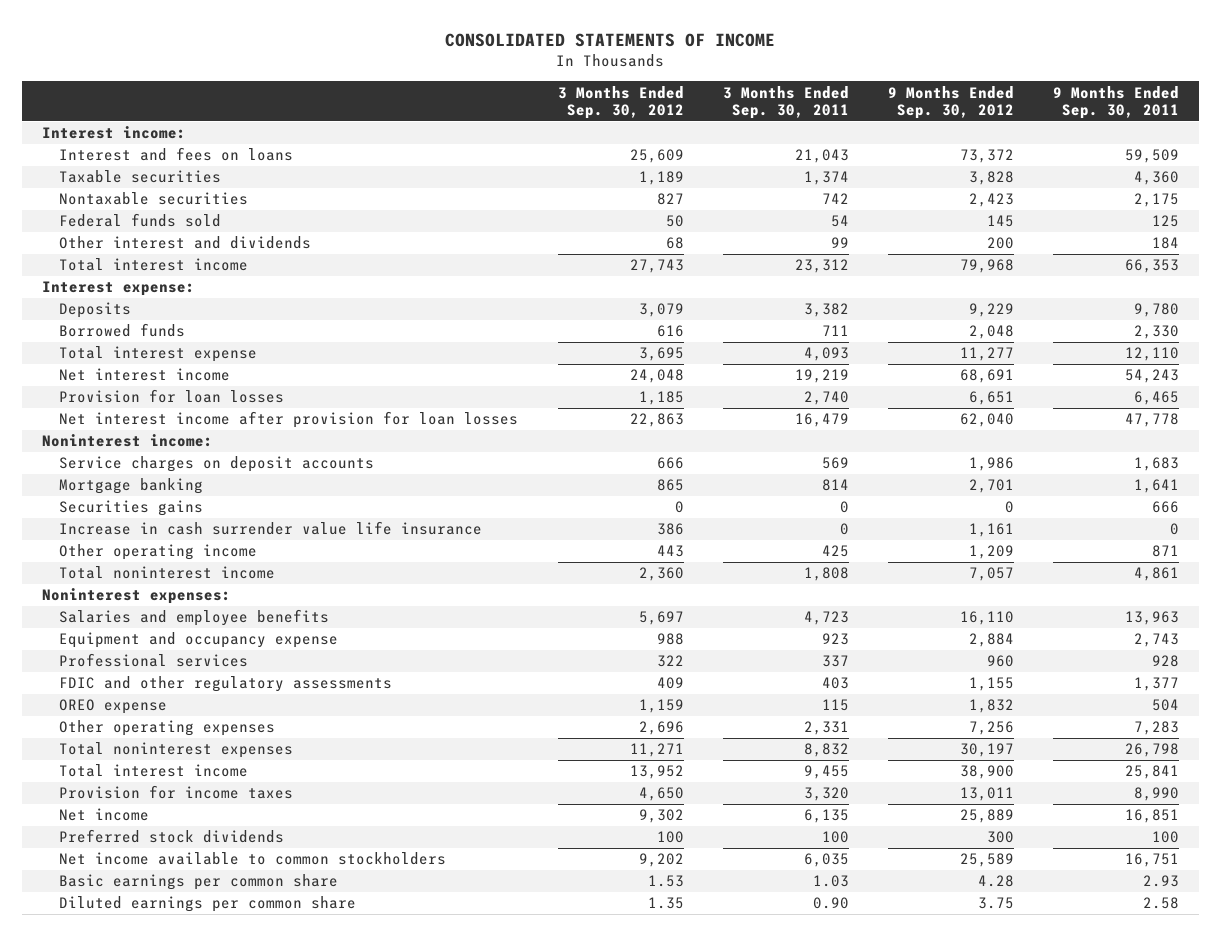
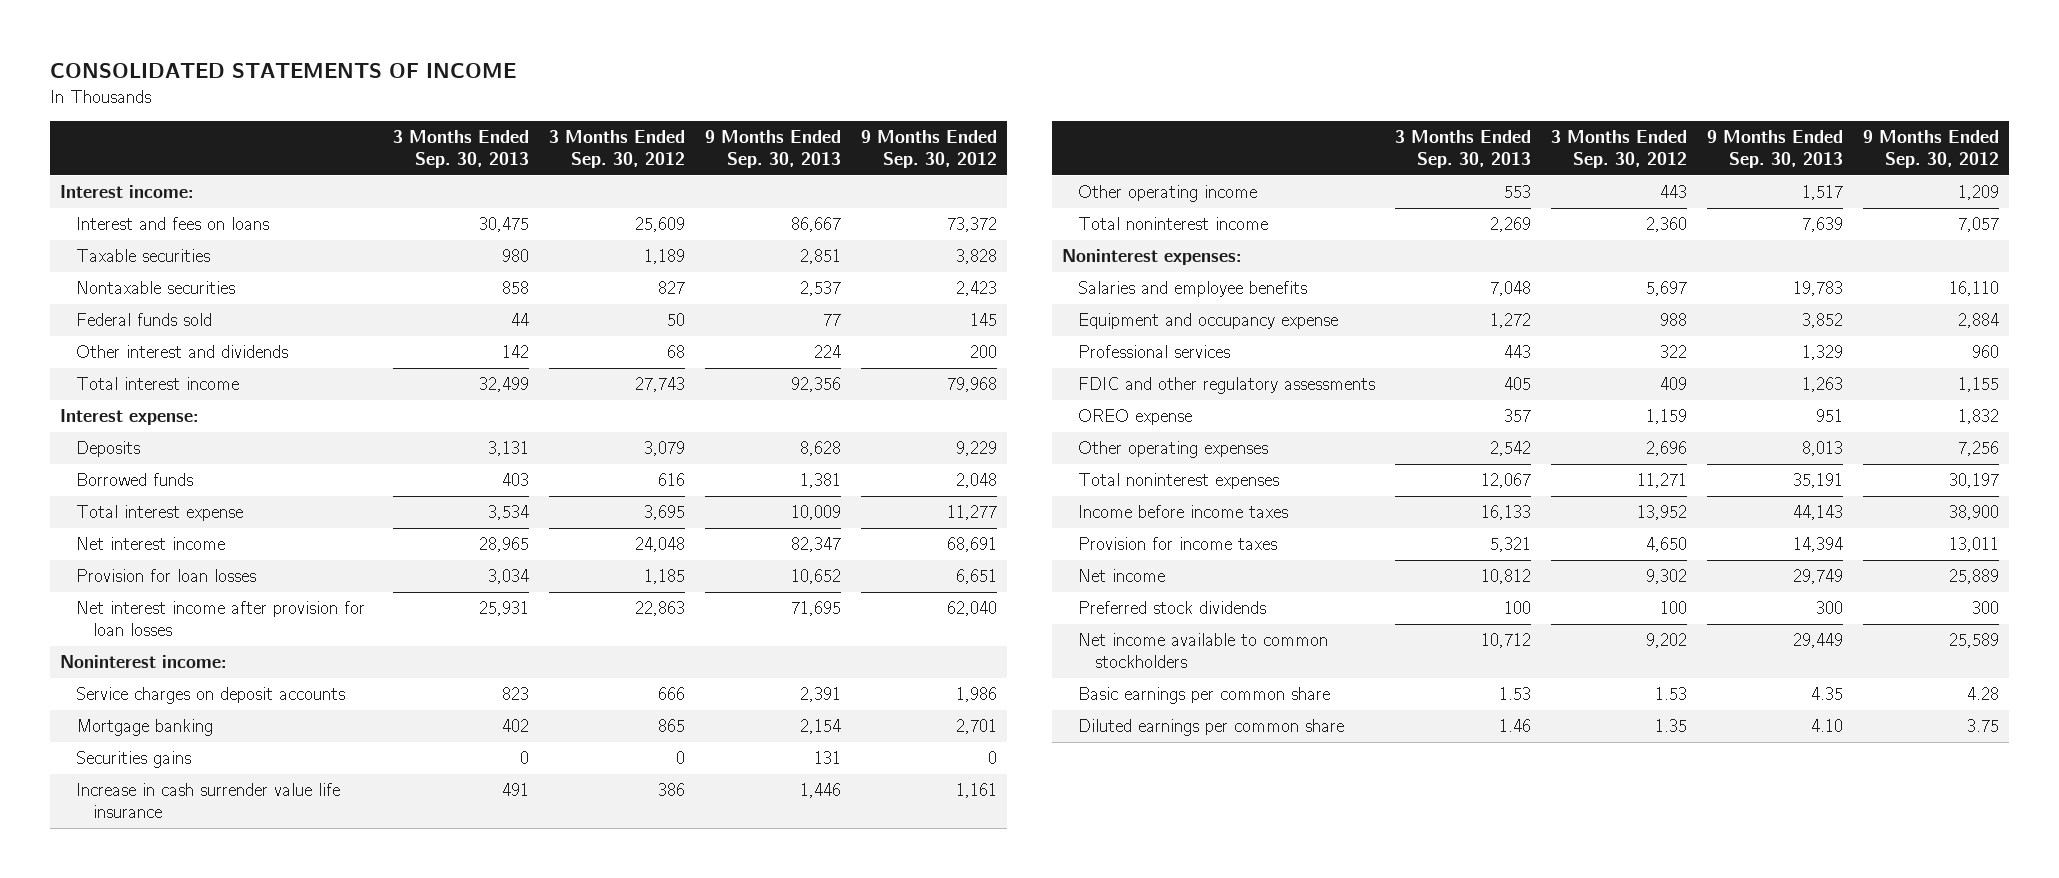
- | 3 Months Ended Sep. 30, 2012 | 3 Months Ended Sep. 30, 2011 | 9 Months Ended Sep. 30, 2012 | 9 Months Ended Sep. 30, 2011
+ | 3 Months Ended Sep. 30, 2013 | 3 Months Ended Sep. 30, 2012 | 9 Months Ended Sep. 30, 2013 | 9 Months Ended Sep. 30, 2012
- Total interest income | 13,952 | 9,455 | 38,900 | 25,841
+ Income before income taxes | 16,133 | 13,952 | 44,143 | 38,900

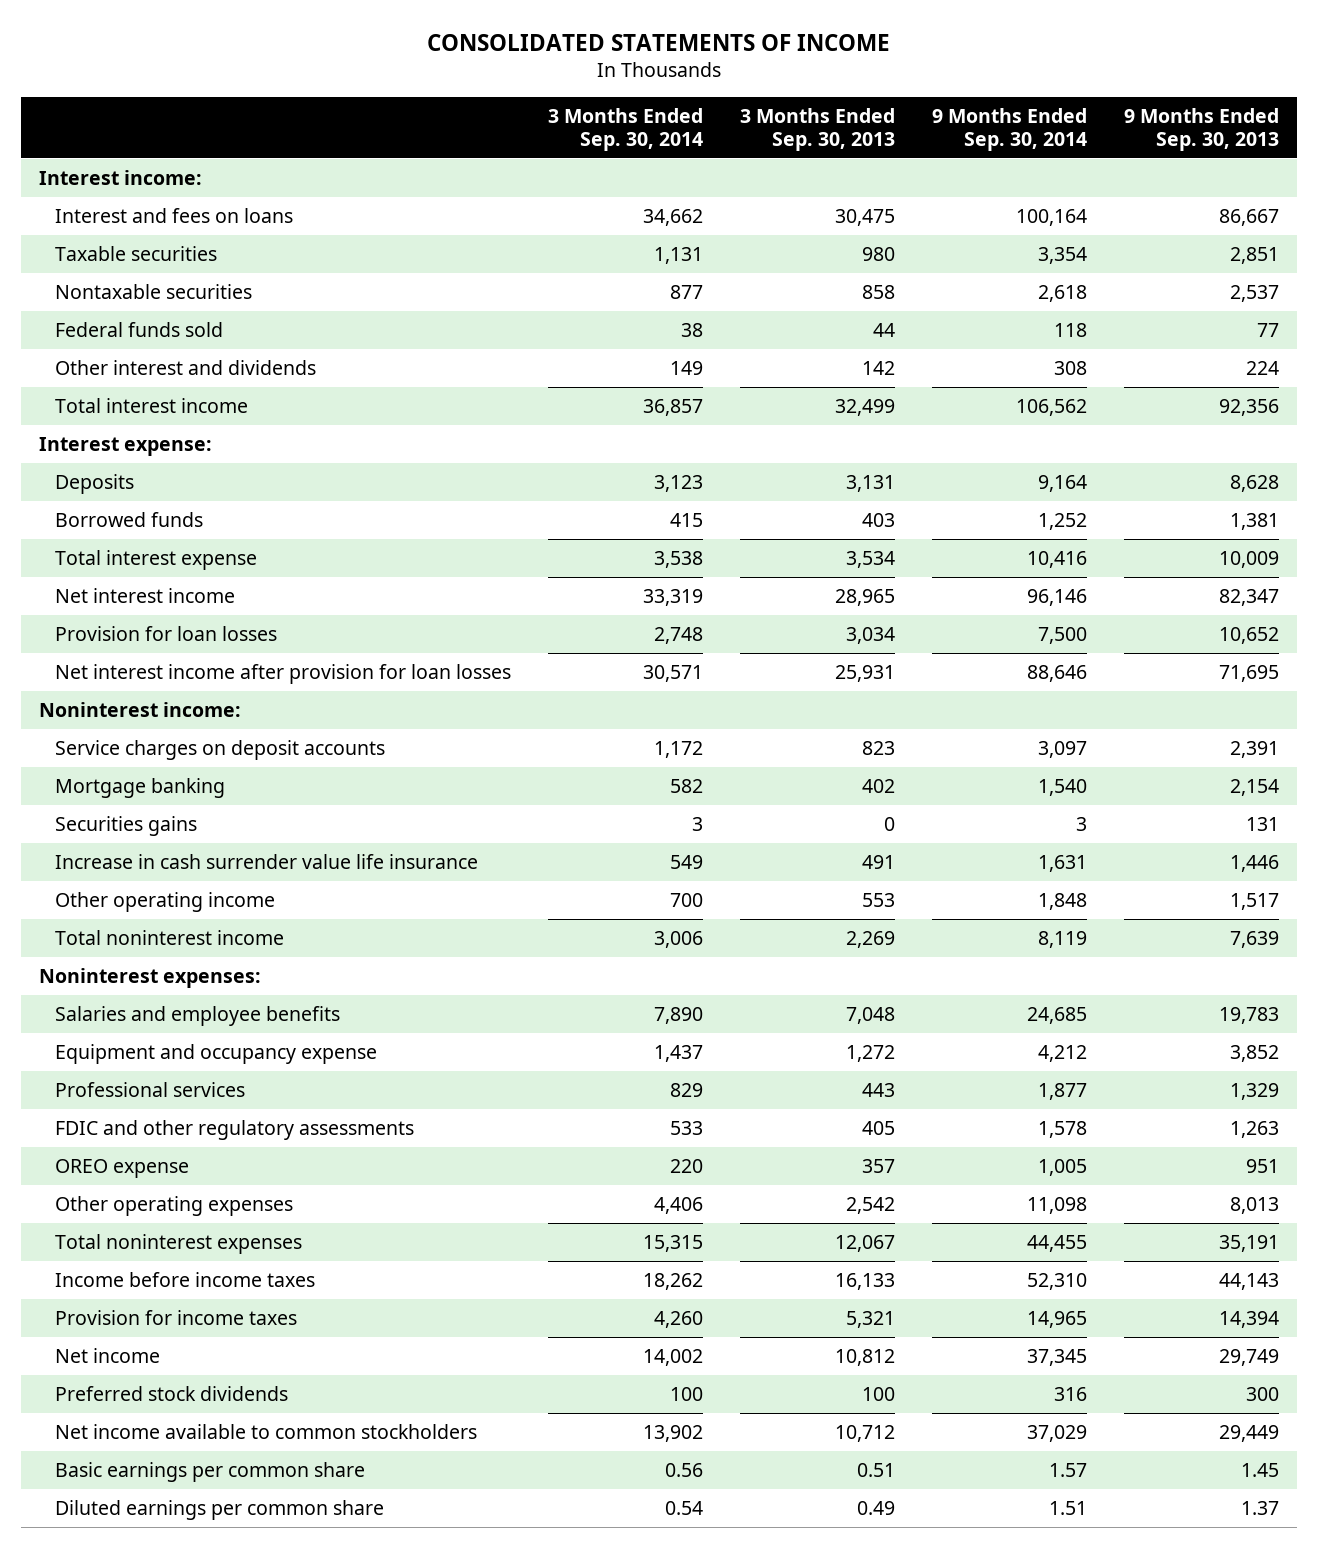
- | 3 Months Ended Sep. 30, 2013 | 3 Months Ended Sep. 30, 2012 | 9 Months Ended Sep. 30, 2013 | 9 Months Ended Sep. 30, 2012
+ | 3 Months Ended Sep. 30, 2014 | 3 Months Ended Sep. 30, 2013 | 9 Months Ended Sep. 30, 2014 | 9 Months Ended Sep. 30, 2013
- Basic earnings per common share | 1.53 | 1.53 | 4.35 | 4.28
- Diluted earnings per common share | 1.46 | 1.35 | 4.10 | 3.75
+ Basic earnings per common share | 0.56 | 0.51 | 1.57 | 1.45
+ Diluted earnings per common share | 0.54 | 0.49 | 1.51 | 1.37

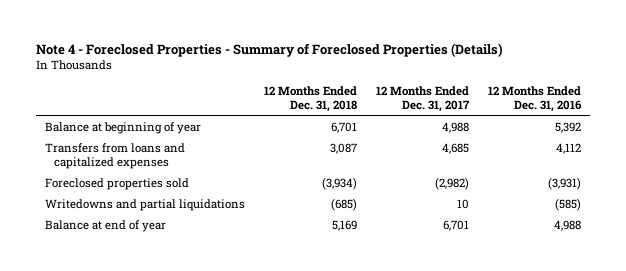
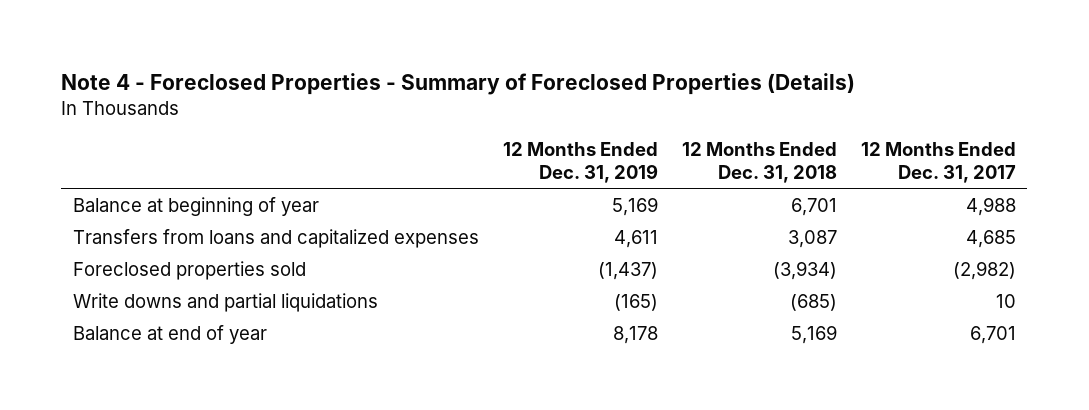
- | 12 Months Ended Dec. 31, 2018 | 12 Months Ended Dec. 31, 2017 | 12 Months Ended Dec. 31, 2016
+ | 12 Months Ended Dec. 31, 2019 | 12 Months Ended Dec. 31, 2018 | 12 Months Ended Dec. 31, 2017
- Writedowns and partial liquidations | (685) | 10 | (585)
+ Write downs and partial liquidations | (165) | (685) | 10

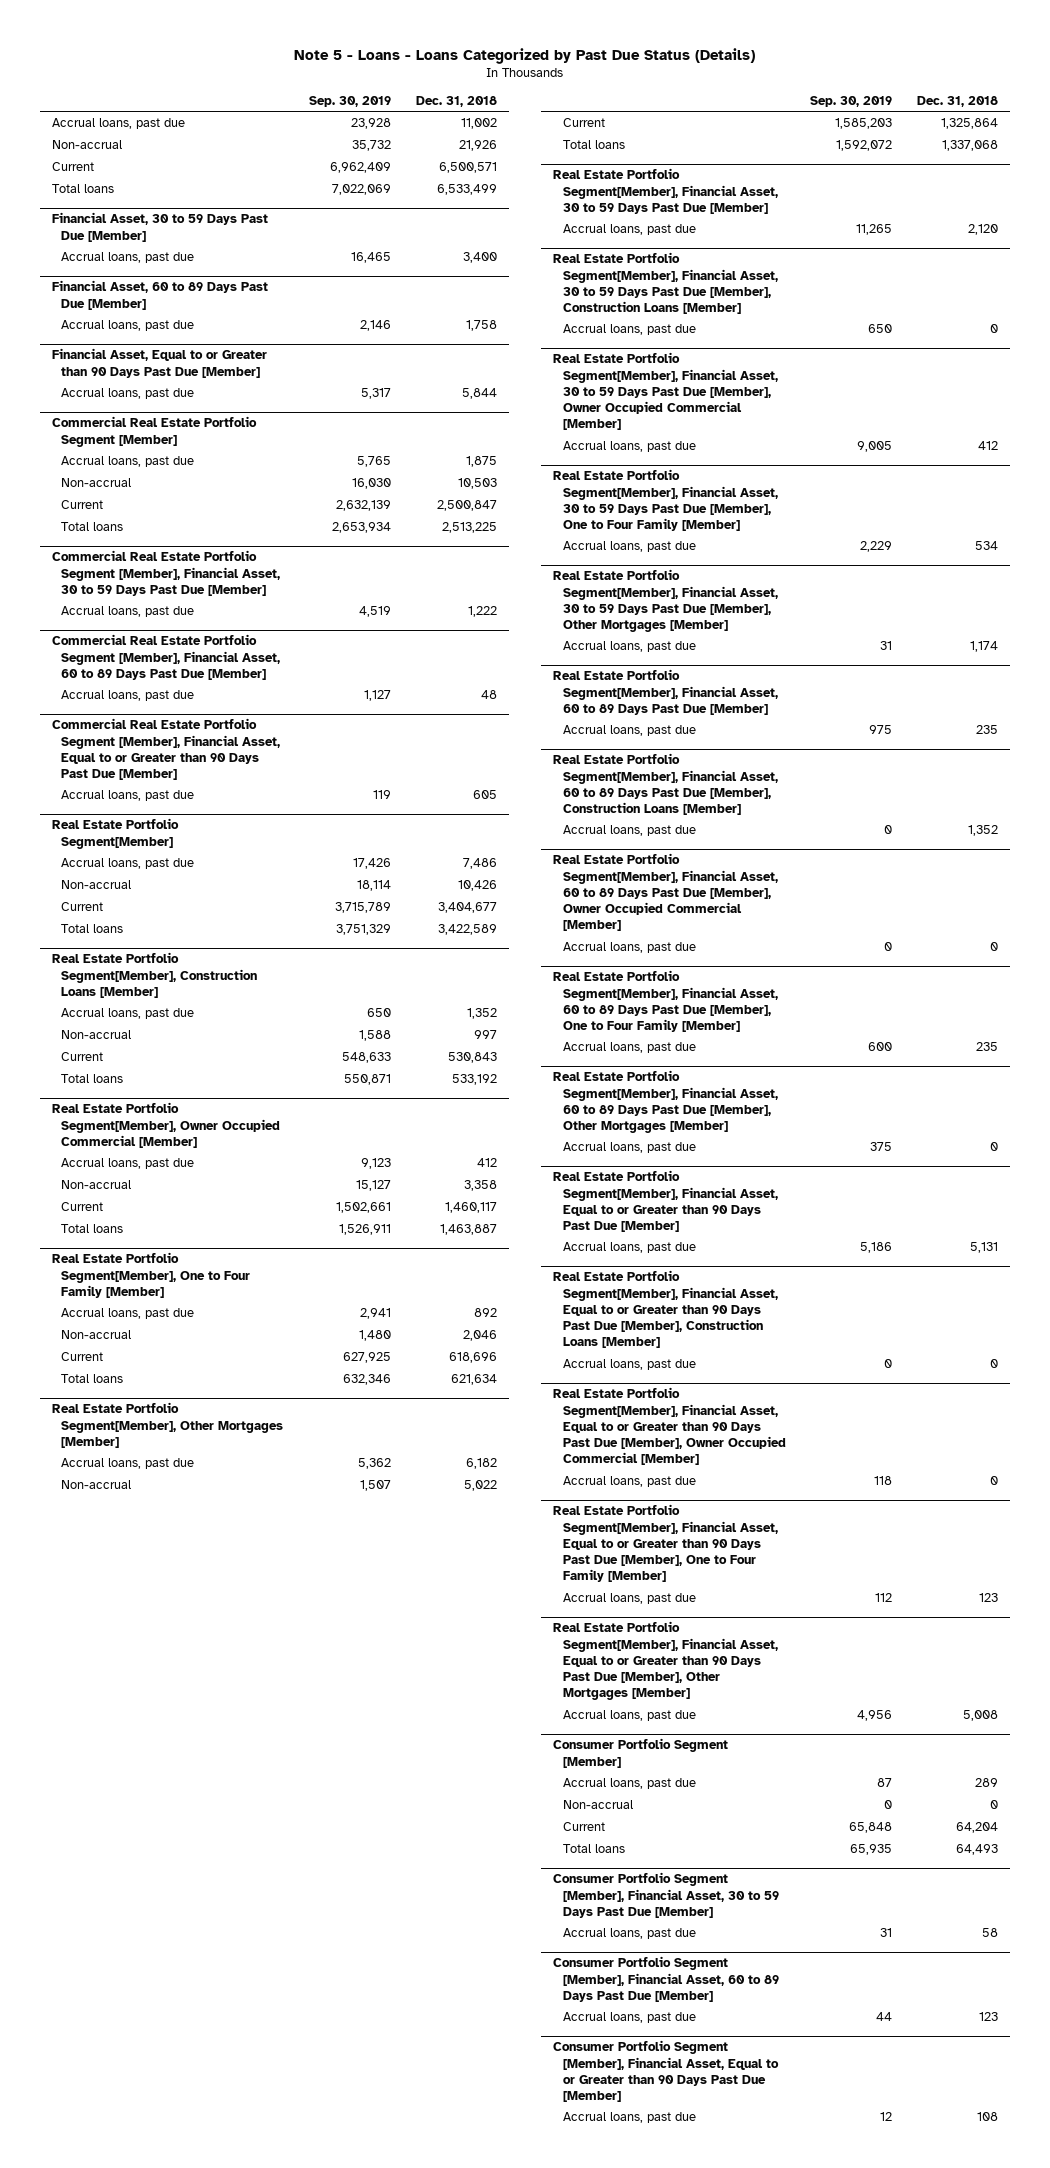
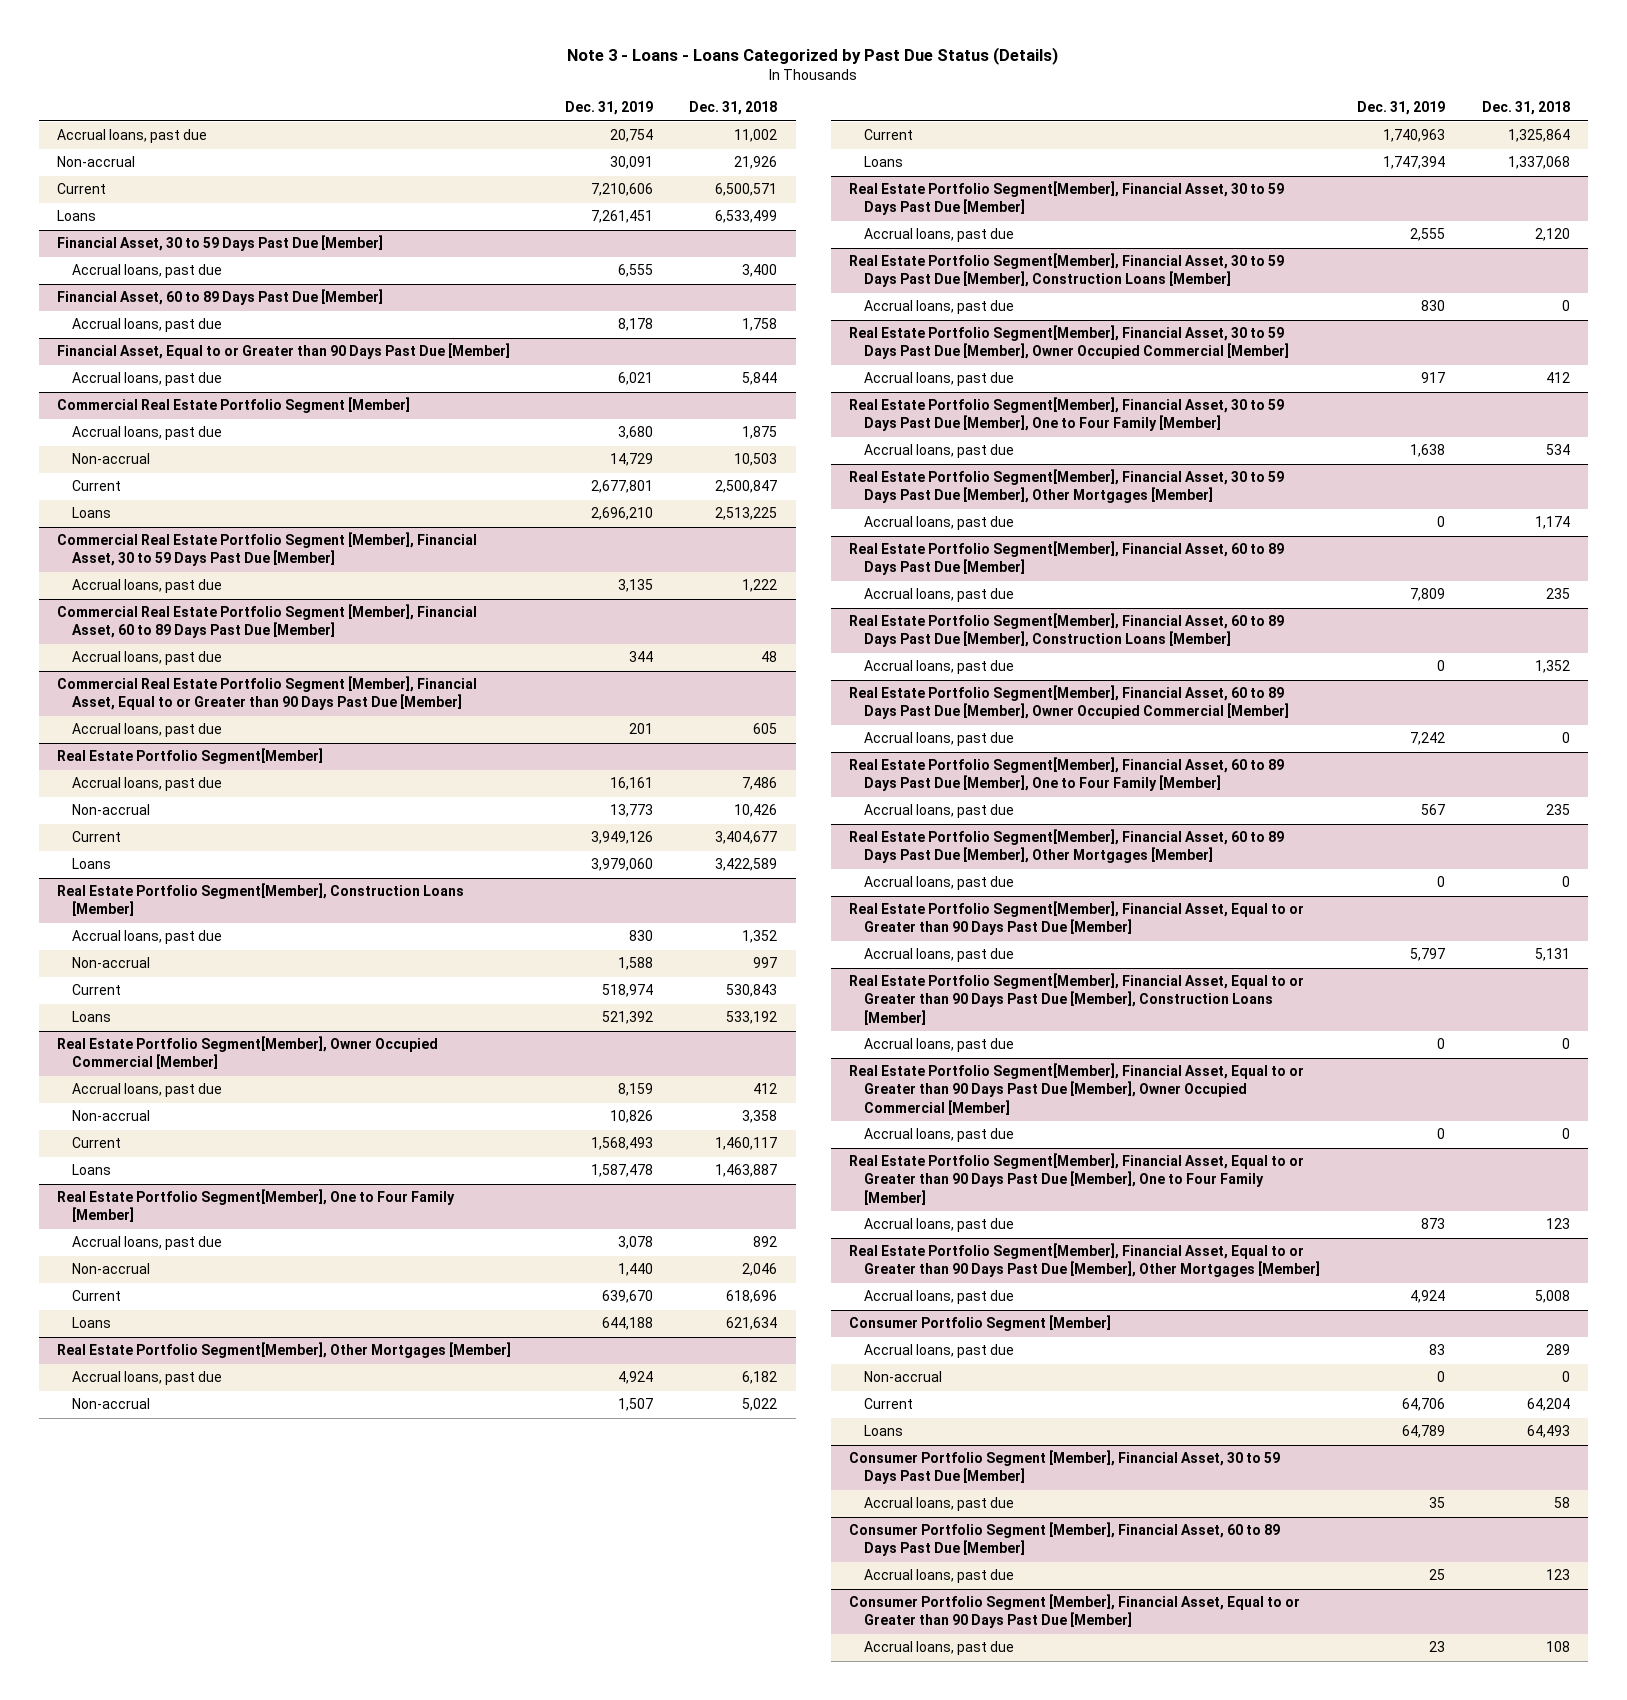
- Note 5 - Loans - Loans Categorized by Past Due Status (Details)
+ Note 3 - Loans - Loans Categorized by Past Due Status (Details)
- | Sep. 30, 2019 | Dec. 31, 2018
+ | Dec. 31, 2019 | Dec. 31, 2018
- Total loans | 7,022,069 | 6,533,499
+ Loans | 7,261,451 | 6,533,499
@ Commercial Real Estate Portfolio Segment [Member]
- Total loans | 2,653,934 | 2,513,225
+ Loans | 2,696,210 | 2,513,225
@ Real Estate Portfolio Segment[Member]
- Total loans | 3,751,329 | 3,422,589
+ Loans | 3,979,060 | 3,422,589
@ Real Estate Portfolio Segment[Member], Construction Loans [Member]
- Total loans | 550,871 | 533,192
+ Loans | 521,392 | 533,192
@ Real Estate Portfolio Segment[Member], Owner Occupied Commercial [Member]
- Total loans | 1,526,911 | 1,463,887
+ Loans | 1,587,478 | 1,463,887
@ Real Estate Portfolio Segment[Member], One to Four Family [Member]
- Total loans | 632,346 | 621,634
+ Loans | 644,188 | 621,634
@ Real Estate Portfolio Segment[Member], Other Mortgages [Member]
- Total loans | 1,592,072 | 1,337,068
+ Loans | 1,747,394 | 1,337,068
@ Consumer Portfolio Segment [Member]
- Total loans | 65,935 | 64,493
+ Loans | 64,789 | 64,493

